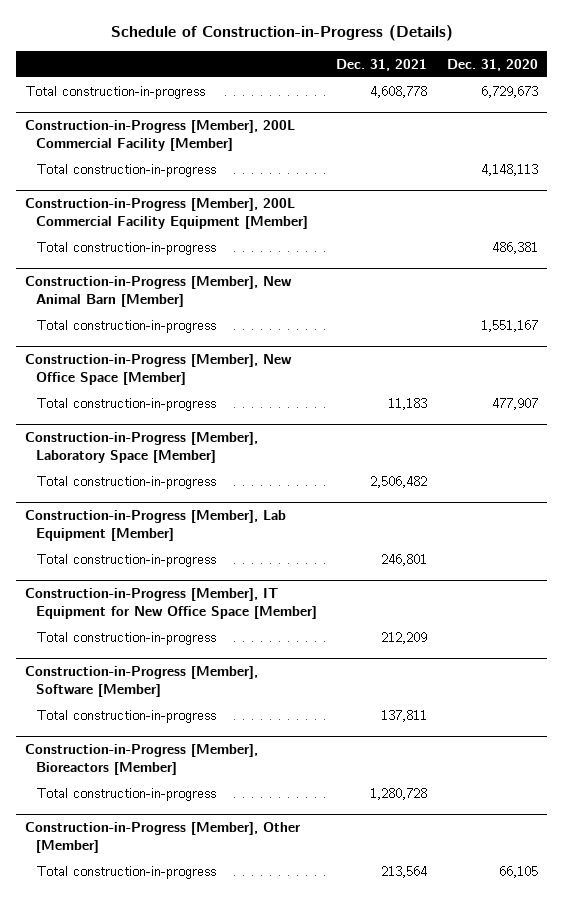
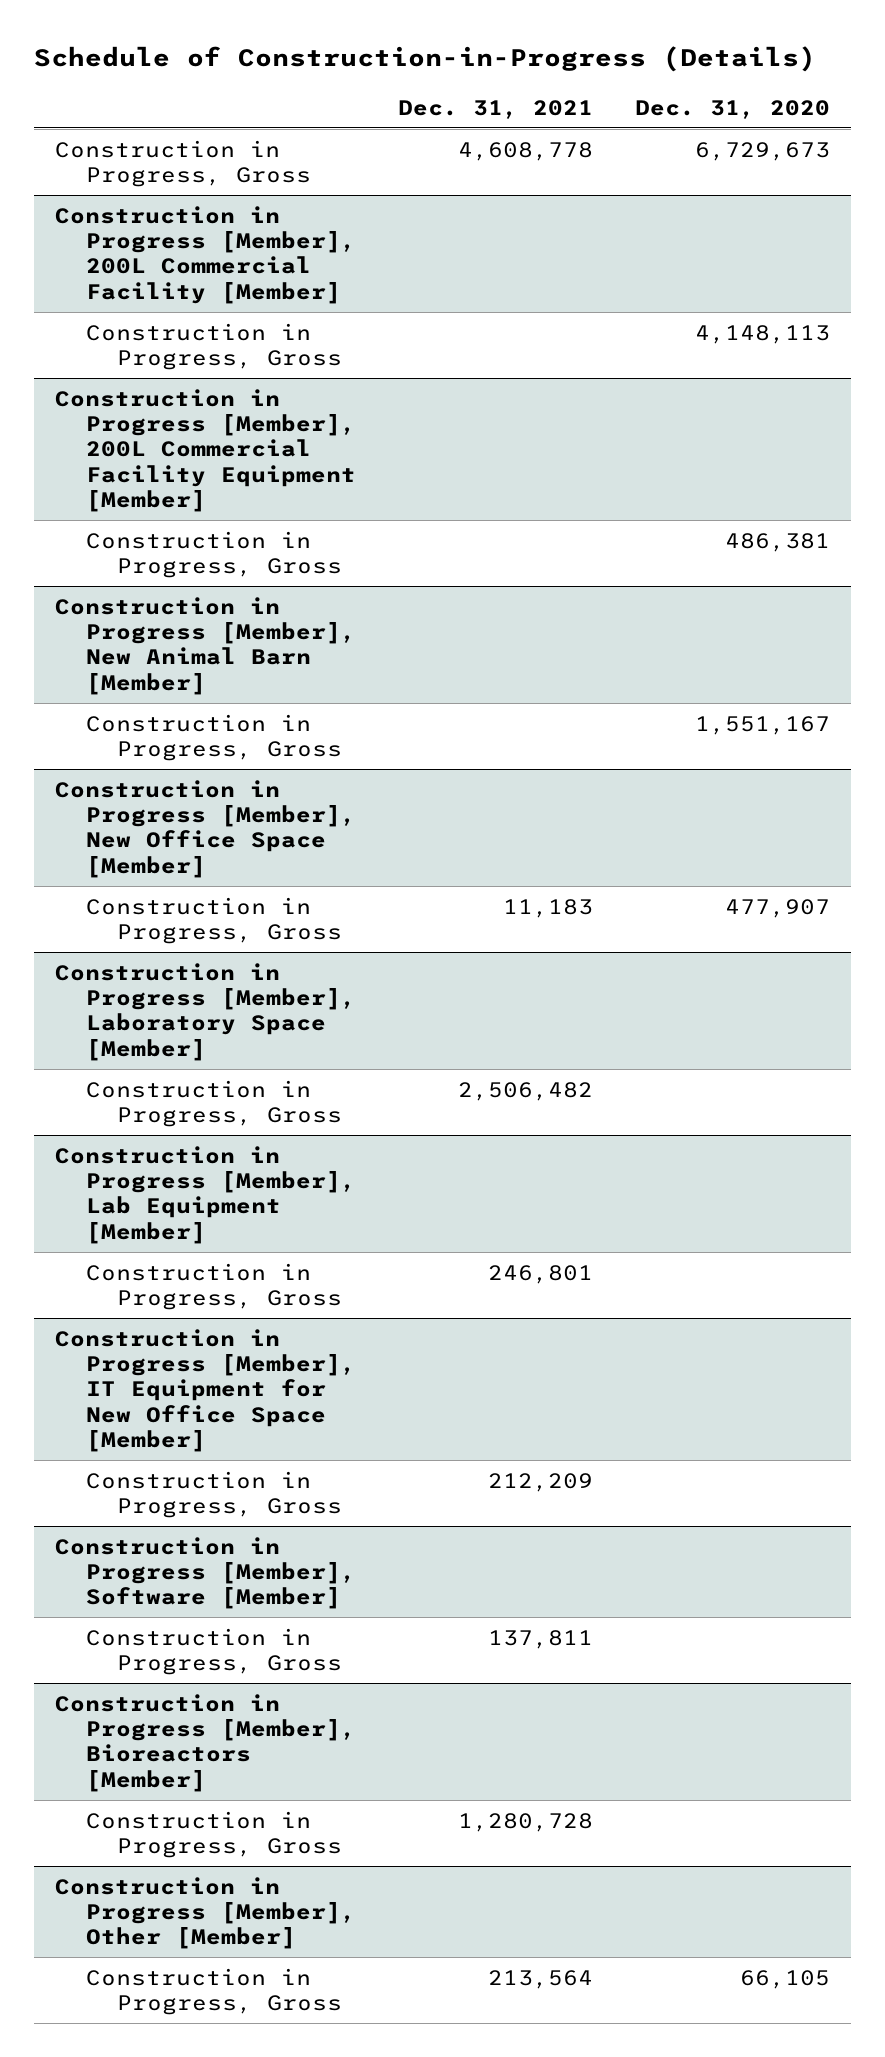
- Total construction-in-progress | 4,608,778 | 6,729,673
- Construction-in-Progress [Member], 200L Commercial Facility [Member]
- Total construction-in-progress | | 4,148,113
- Construction-in-Progress [Member], 200L Commercial Facility Equipment [Member]
- Total construction-in-progress | | 486,381
- Construction-in-Progress [Member], New Animal Barn [Member]
- Total construction-in-progress | | 1,551,167
- Construction-in-Progress [Member], New Office Space [Member]
- Total construction-in-progress | 11,183 | 477,907
- Construction-in-Progress [Member], Laboratory Space [Member]
- Total construction-in-progress | 2,506,482 |
- Construction-in-Progress [Member], Lab Equipment [Member]
- Total construction-in-progress | 246,801 |
- Construction-in-Progress [Member], IT Equipment for New Office Space [Member]
- Total construction-in-progress | 212,209 |
- Construction-in-Progress [Member], Software [Member]
- Total construction-in-progress | 137,811 |
- Construction-in-Progress [Member], Bioreactors [Member]
- Total construction-in-progress | 1,280,728 |
- Construction-in-Progress [Member], Other [Member]
- Total construction-in-progress | 213,564 | 66,105
+ Construction in Progress, Gross | 4,608,778 | 6,729,673
+ Construction in Progress [Member], 200L Commercial Facility [Member]
+ Construction in Progress, Gross | | 4,148,113
+ Construction in Progress [Member], 200L Commercial Facility Equipment [Member]
+ Construction in Progress, Gross | | 486,381
+ Construction in Progress [Member], New Animal Barn [Member]
+ Construction in Progress, Gross | | 1,551,167
+ Construction in Progress [Member], New Office Space [Member]
+ Construction in Progress, Gross | 11,183 | 477,907
+ Construction in Progress [Member], Laboratory Space [Member]
+ Construction in Progress, Gross | 2,506,482 |
+ Construction in Progress [Member], Lab Equipment [Member]
+ Construction in Progress, Gross | 246,801 |
+ Construction in Progress [Member], IT Equipment for New Office Space [Member]
+ Construction in Progress, Gross | 212,209 |
+ Construction in Progress [Member], Software [Member]
+ Construction in Progress, Gross | 137,811 |
+ Construction in Progress [Member], Bioreactors [Member]
+ Construction in Progress, Gross | 1,280,728 |
+ Construction in Progress [Member], Other [Member]
+ Construction in Progress, Gross | 213,564 | 66,105

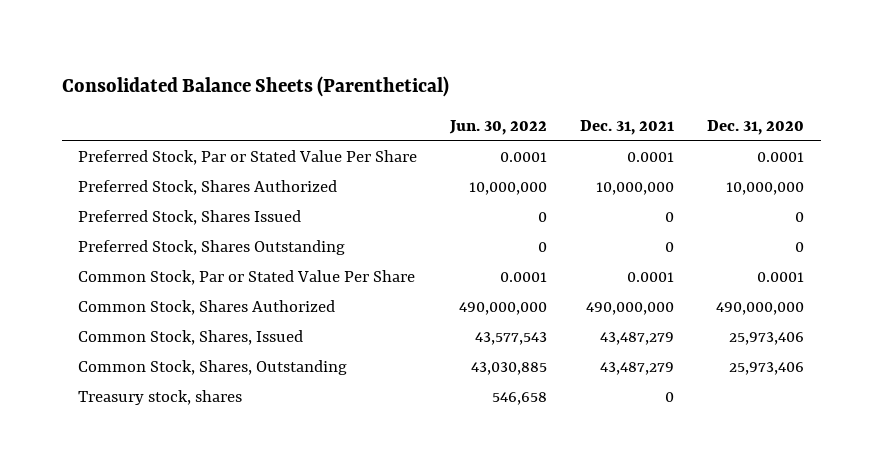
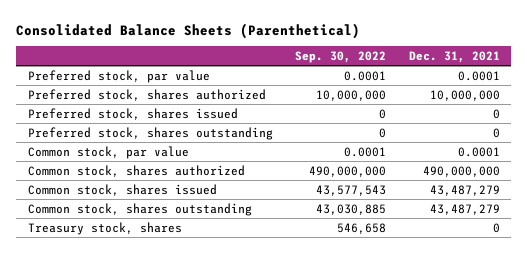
- | Jun. 30, 2022 | Dec. 31, 2021 | Dec. 31, 2020
+ | Sep. 30, 2022 | Dec. 31, 2021
- Preferred Stock, Par or Stated Value Per Share | 0.0001 | 0.0001 | 0.0001
- Preferred Stock, Shares Authorized | 10,000,000 | 10,000,000 | 10,000,000
- Preferred Stock, Shares Issued | 0 | 0 | 0
- Preferred Stock, Shares Outstanding | 0 | 0 | 0
- Common Stock, Par or Stated Value Per Share | 0.0001 | 0.0001 | 0.0001
- Common Stock, Shares Authorized | 490,000,000 | 490,000,000 | 490,000,000
- Common Stock, Shares, Issued | 43,577,543 | 43,487,279 | 25,973,406
- Common Stock, Shares, Outstanding | 43,030,885 | 43,487,279 | 25,973,406
+ Preferred stock, par value | 0.0001 | 0.0001
+ Preferred stock, shares authorized | 10,000,000 | 10,000,000
+ Preferred stock, shares issued | 0 | 0
+ Preferred stock, shares outstanding | 0 | 0
+ Common stock, par value | 0.0001 | 0.0001
+ Common stock, shares authorized | 490,000,000 | 490,000,000
+ Common stock, shares issued | 43,577,543 | 43,487,279
+ Common stock, shares outstanding | 43,030,885 | 43,487,279

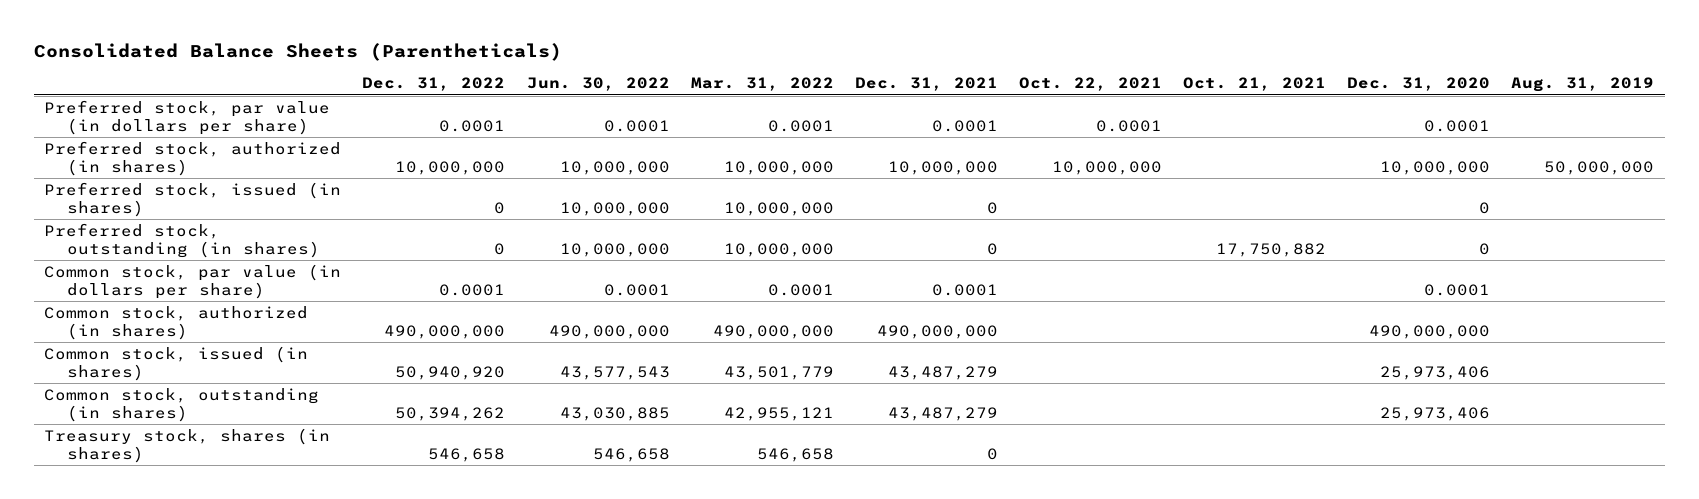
- Consolidated Balance Sheets (Parenthetical)
+ Consolidated Balance Sheets (Parentheticals)
- | Sep. 30, 2022 | Dec. 31, 2021
+ | Dec. 31, 2022 | Jun. 30, 2022 | Mar. 31, 2022 | Dec. 31, 2021 | Oct. 22, 2021 | Oct. 21, 2021 | Dec. 31, 2020 | Aug. 31, 2019
- Preferred stock, par value | 0.0001 | 0.0001
- Preferred stock, shares authorized | 10,000,000 | 10,000,000
- Preferred stock, shares issued | 0 | 0
- Preferred stock, shares outstanding | 0 | 0
- Common stock, par value | 0.0001 | 0.0001
- Common stock, shares authorized | 490,000,000 | 490,000,000
- Common stock, shares issued | 43,577,543 | 43,487,279
- Common stock, shares outstanding | 43,030,885 | 43,487,279
- Treasury stock, shares | 546,658 | 0
+ Preferred stock, par value (in dollars per share) | 0.0001 | 0.0001 | 0.0001 | 0.0001 | 0.0001 | | 0.0001 |
+ Preferred stock, authorized (in shares) | 10,000,000 | 10,000,000 | 10,000,000 | 10,000,000 | 10,000,000 | | 10,000,000 | 50,000,000
+ Preferred stock, issued (in shares) | 0 | 10,000,000 | 10,000,000 | 0 | | | 0 |
+ Preferred stock, outstanding (in shares) | 0 | 10,000,000 | 10,000,000 | 0 | | 17,750,882 | 0 |
+ Common stock, par value (in dollars per share) | 0.0001 | 0.0001 | 0.0001 | 0.0001 | | | 0.0001 |
+ Common stock, authorized (in shares) | 490,000,000 | 490,000,000 | 490,000,000 | 490,000,000 | | | 490,000,000 |
+ Common stock, issued (in shares) | 50,940,920 | 43,577,543 | 43,501,779 | 43,487,279 | | | 25,973,406 |
+ Common stock, outstanding (in shares) | 50,394,262 | 43,030,885 | 42,955,121 | 43,487,279 | | | 25,973,406 |
+ Treasury stock, shares (in shares) | 546,658 | 546,658 | 546,658 | 0 | | | |

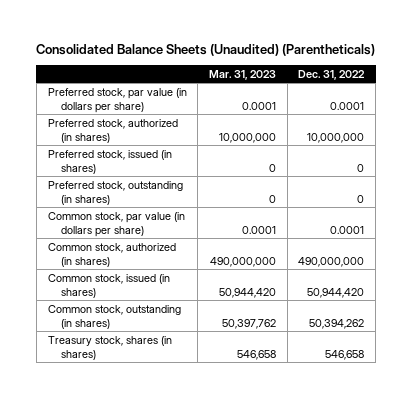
- Consolidated Balance Sheets (Parentheticals)
+ Consolidated Balance Sheets (Unaudited) (Parentheticals)
- | Dec. 31, 2022 | Jun. 30, 2022 | Mar. 31, 2022 | Dec. 31, 2021 | Oct. 22, 2021 | Oct. 21, 2021 | Dec. 31, 2020 | Aug. 31, 2019
+ | Mar. 31, 2023 | Dec. 31, 2022
- Common stock, issued (in shares) | 50,940,920 | 43,577,543 | 43,501,779 | 43,487,279 | | | 25,973,406 |
+ Common stock, issued (in shares) | 50,944,420 | 50,944,420

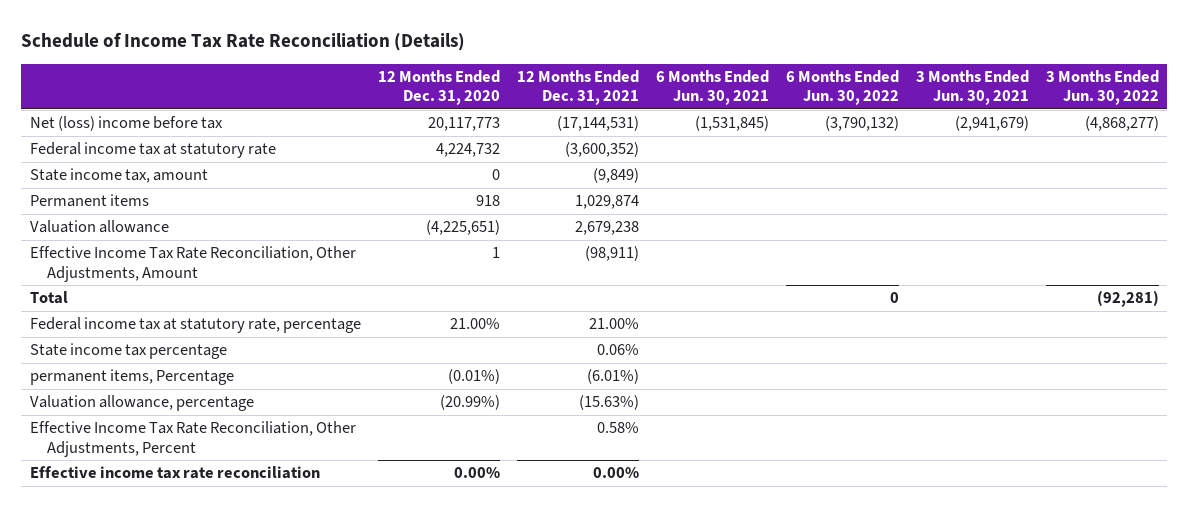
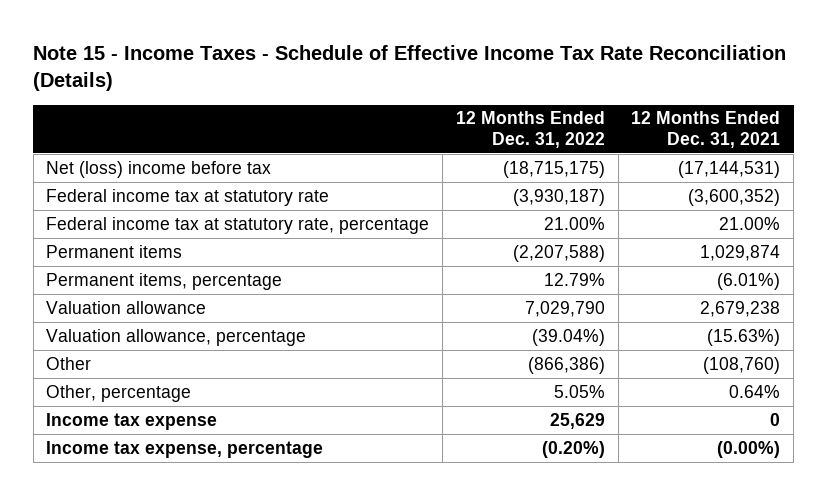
- Schedule of Income Tax Rate Reconciliation (Details)
+ Note 15 - Income Taxes - Schedule of Effective Income Tax Rate Reconciliation (Details)
- | 12 Months Ended Dec. 31, 2020 | 12 Months Ended Dec. 31, 2021 | 6 Months Ended Jun. 30, 2021 | 6 Months Ended Jun. 30, 2022 | 3 Months Ended Jun. 30, 2021 | 3 Months Ended Jun. 30, 2022
+ | 12 Months Ended Dec. 31, 2022 | 12 Months Ended Dec. 31, 2021
- State income tax, amount | 0 | (9,849) | | | |
moved up: Federal income tax at statutory rate, percentage | 21.00% | 21.00%
+ Permanent items, percentage | 12.79% | (6.01%)
- Effective Income Tax Rate Reconciliation, Other Adjustments, Amount | 1 | (98,911) | | | |
- Total | | | | 0 | | (92,281)
- State income tax percentage | | 0.06% | | | |
- permanent items, Percentage | (0.01%) | (6.01%) | | | |
- Effective Income Tax Rate Reconciliation, Other Adjustments, Percent | | 0.58% | | | |
- Effective income tax rate reconciliation | 0.00% | 0.00% | | | |
+ Other | (866,386) | (108,760)
+ Other, percentage | 5.05% | 0.64%
+ Income tax expense | 25,629 | 0
+ Income tax expense, percentage | (0.20%) | (0.00%)

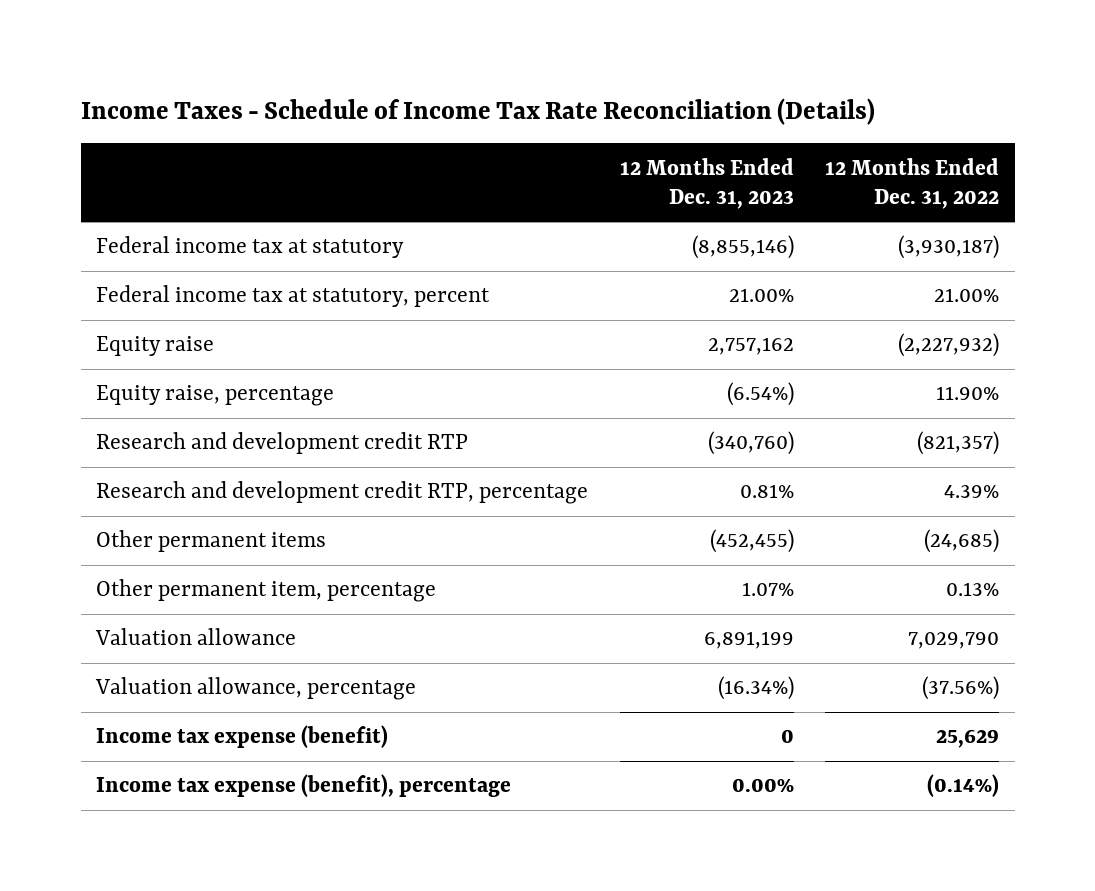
- Note 15 - Income Taxes - Schedule of Effective Income Tax Rate Reconciliation (Details)
+ Income Taxes - Schedule of Income Tax Rate Reconciliation (Details)
- | 12 Months Ended Dec. 31, 2022 | 12 Months Ended Dec. 31, 2021
+ | 12 Months Ended Dec. 31, 2023 | 12 Months Ended Dec. 31, 2022
- Net (loss) income before tax | (18,715,175) | (17,144,531)
- Federal income tax at statutory rate | (3,930,187) | (3,600,352)
- Federal income tax at statutory rate, percentage | 21.00% | 21.00%
- Permanent items | (2,207,588) | 1,029,874
- Permanent items, percentage | 12.79% | (6.01%)
+ Federal income tax at statutory | (8,855,146) | (3,930,187)
+ Federal income tax at statutory, percent | 21.00% | 21.00%
+ Equity raise | 2,757,162 | (2,227,932)
+ Equity raise, percentage | (6.54%) | 11.90%
+ Research and development credit RTP | (340,760) | (821,357)
+ Research and development credit RTP, percentage | 0.81% | 4.39%
+ Other permanent items | (452,455) | (24,685)
+ Other permanent item, percentage | 1.07% | 0.13%
- Valuation allowance, percentage | (39.04%) | (15.63%)
- Other | (866,386) | (108,760)
- Other, percentage | 5.05% | 0.64%
- Income tax expense | 25,629 | 0
- Income tax expense, percentage | (0.20%) | (0.00%)
+ Valuation allowance, percentage | (16.34%) | (37.56%)
+ Income tax expense (benefit) | 0 | 25,629
+ Income tax expense (benefit), percentage | 0.00% | (0.14%)

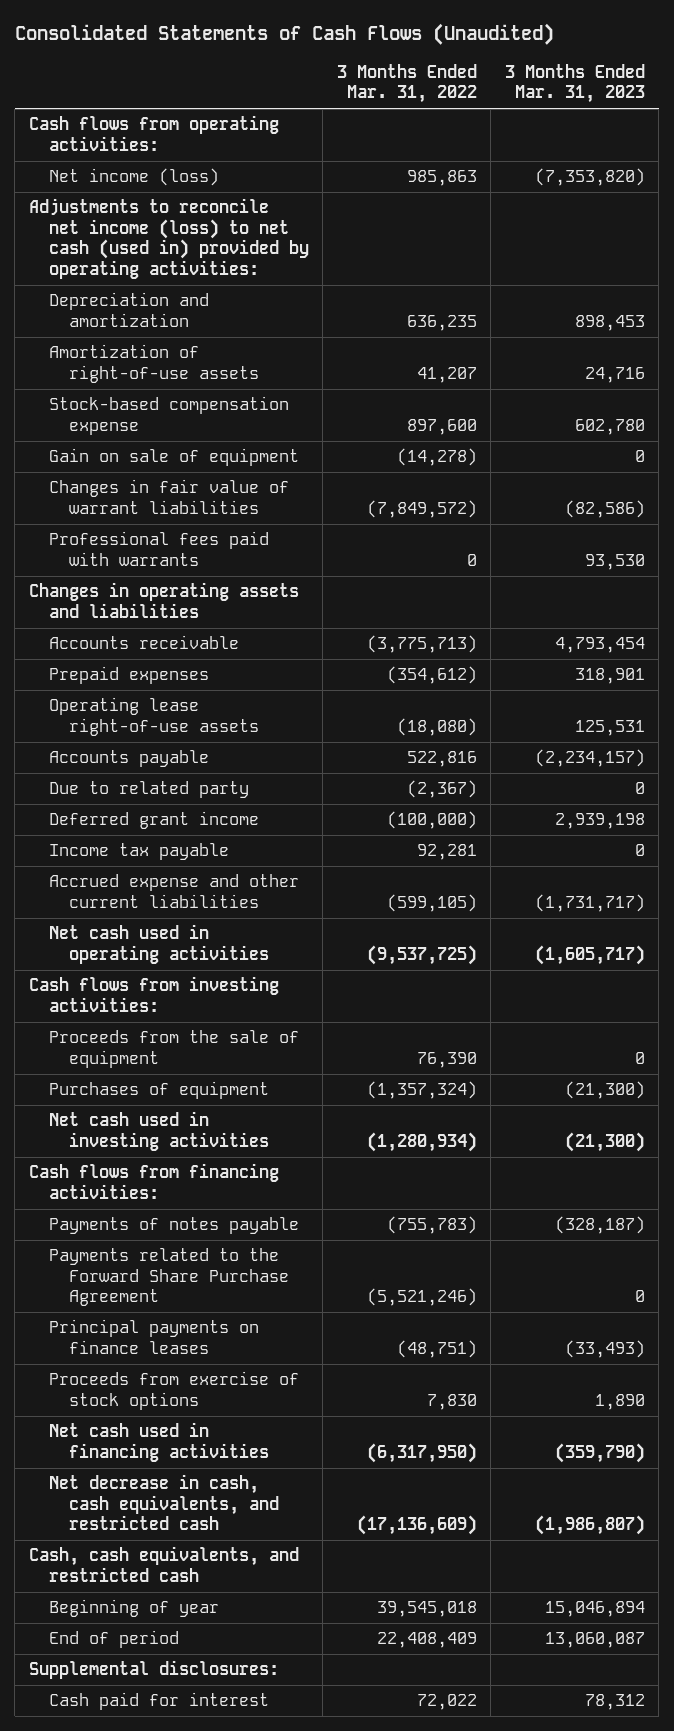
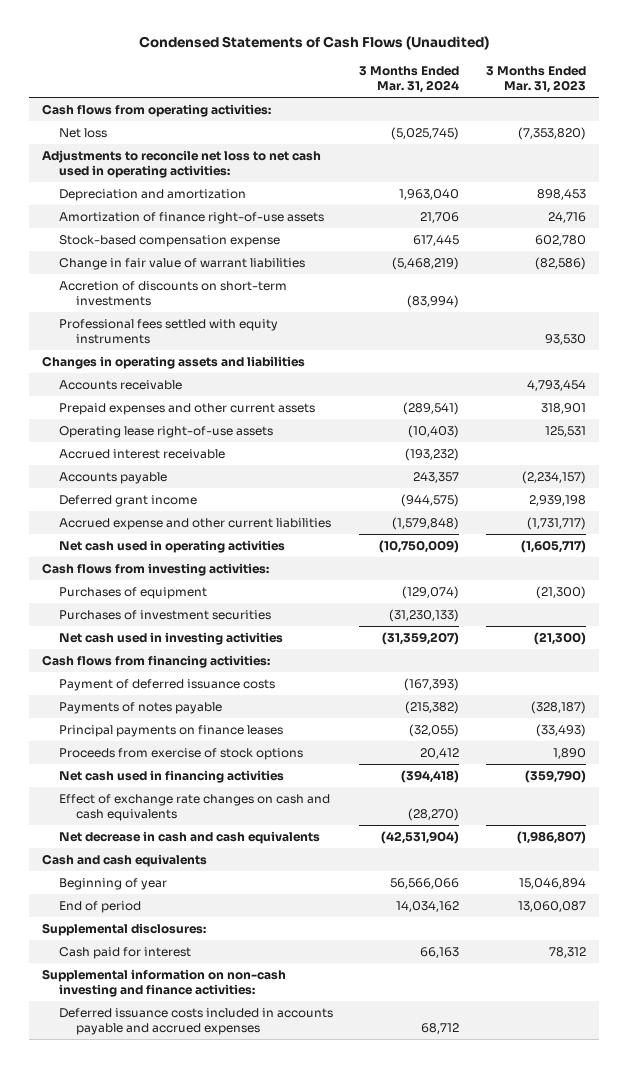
- Consolidated Statements of Cash Flows (Unaudited)
+ Condensed Statements of Cash Flows (Unaudited)
- | 3 Months Ended Mar. 31, 2022 | 3 Months Ended Mar. 31, 2023
+ | 3 Months Ended Mar. 31, 2024 | 3 Months Ended Mar. 31, 2023
- Net income (loss) | 985,863 | (7,353,820)
- Adjustments to reconcile net income (loss) to net cash (used in) provided by operating activities:
+ Net loss | (5,025,745) | (7,353,820)
+ Adjustments to reconcile net loss to net cash used in operating activities:
- Amortization of right-of-use assets | 41,207 | 24,716
+ Amortization of finance right-of-use assets | 21,706 | 24,716
- Gain on sale of equipment | (14,278) | 0
- Changes in fair value of warrant liabilities | (7,849,572) | (82,586)
- Professional fees paid with warrants | 0 | 93,530
+ Change in fair value of warrant liabilities | (5,468,219) | (82,586)
+ Accretion of discounts on short-term investments | (83,994) |
+ Professional fees settled with equity instruments | | 93,530
- Prepaid expenses | (354,612) | 318,901
+ Prepaid expenses and other current assets | (289,541) | 318,901
+ Accrued interest receivable | (193,232) |
- Due to related party | (2,367) | 0
- Income tax payable | 92,281 | 0
- Proceeds from the sale of equipment | 76,390 | 0
+ Purchases of investment securities | (31,230,133) |
+ Payment of deferred issuance costs | (167,393) |
- Payments related to the Forward Share Purchase Agreement | (5,521,246) | 0
- Net decrease in cash, cash equivalents, and restricted cash | (17,136,609) | (1,986,807)
- Cash, cash equivalents, and restricted cash
+ Effect of exchange rate changes on cash and cash equivalents | (28,270) |
+ Net decrease in cash and cash equivalents | (42,531,904) | (1,986,807)
+ Cash and cash equivalents
+ Supplemental information on non-cash investing and finance activities:
+ Deferred issuance costs included in accounts payable and accrued expenses | 68,712 |

